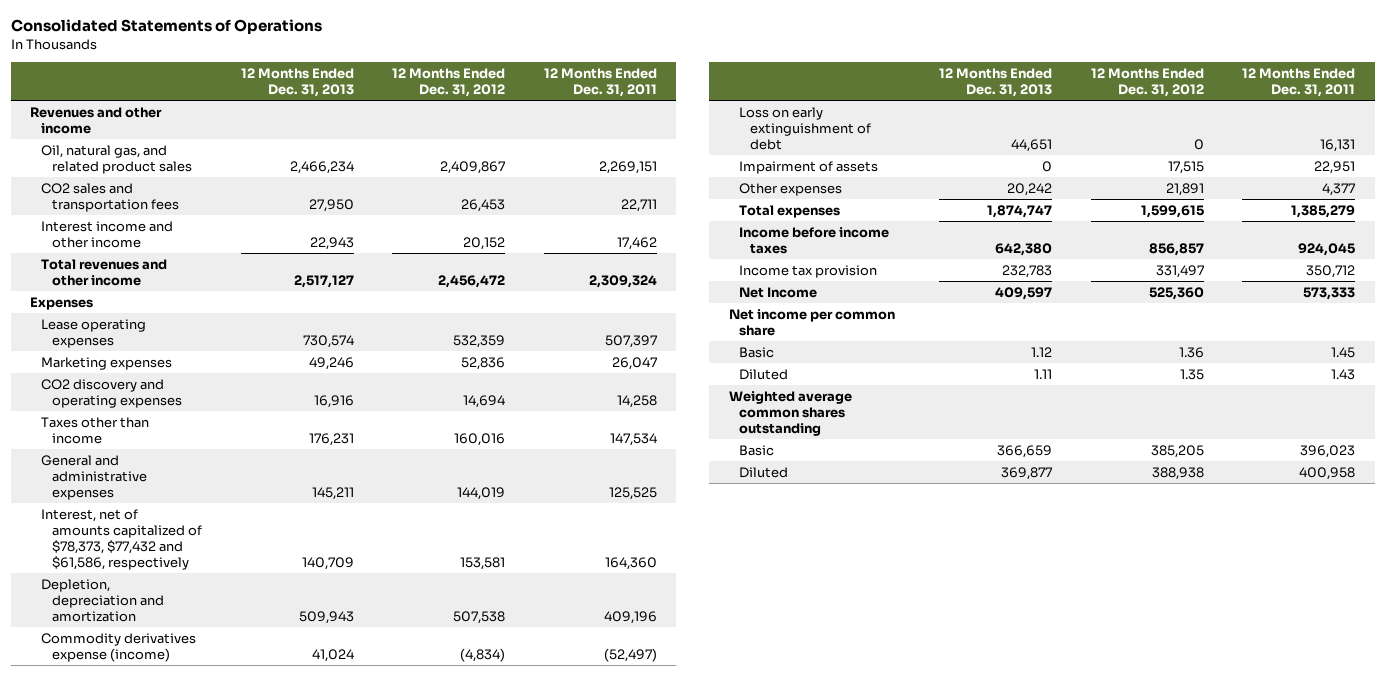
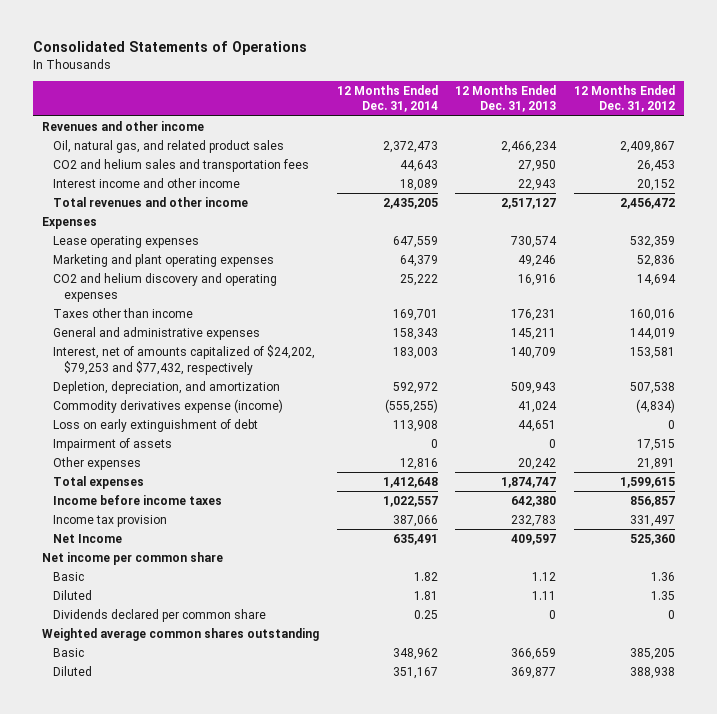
- | 12 Months Ended Dec. 31, 2013 | 12 Months Ended Dec. 31, 2012 | 12 Months Ended Dec. 31, 2011
+ | 12 Months Ended Dec. 31, 2014 | 12 Months Ended Dec. 31, 2013 | 12 Months Ended Dec. 31, 2012
- CO2 sales and transportation fees | 27,950 | 26,453 | 22,711
+ CO2 and helium sales and transportation fees | 44,643 | 27,950 | 26,453
- Marketing expenses | 49,246 | 52,836 | 26,047
- CO2 discovery and operating expenses | 16,916 | 14,694 | 14,258
+ Marketing and plant operating expenses | 64,379 | 49,246 | 52,836
+ CO2 and helium discovery and operating expenses | 25,222 | 16,916 | 14,694
- Interest, net of amounts capitalized of $78,373, $77,432 and $61,586, respectively | 140,709 | 153,581 | 164,360
- Depletion, depreciation and amortization | 509,943 | 507,538 | 409,196
+ Interest, net of amounts capitalized of $24,202, $79,253 and $77,432, respectively | 183,003 | 140,709 | 153,581
+ Depletion, depreciation, and amortization | 592,972 | 509,943 | 507,538
+ Dividends declared per common share | 0.25 | 0 | 0

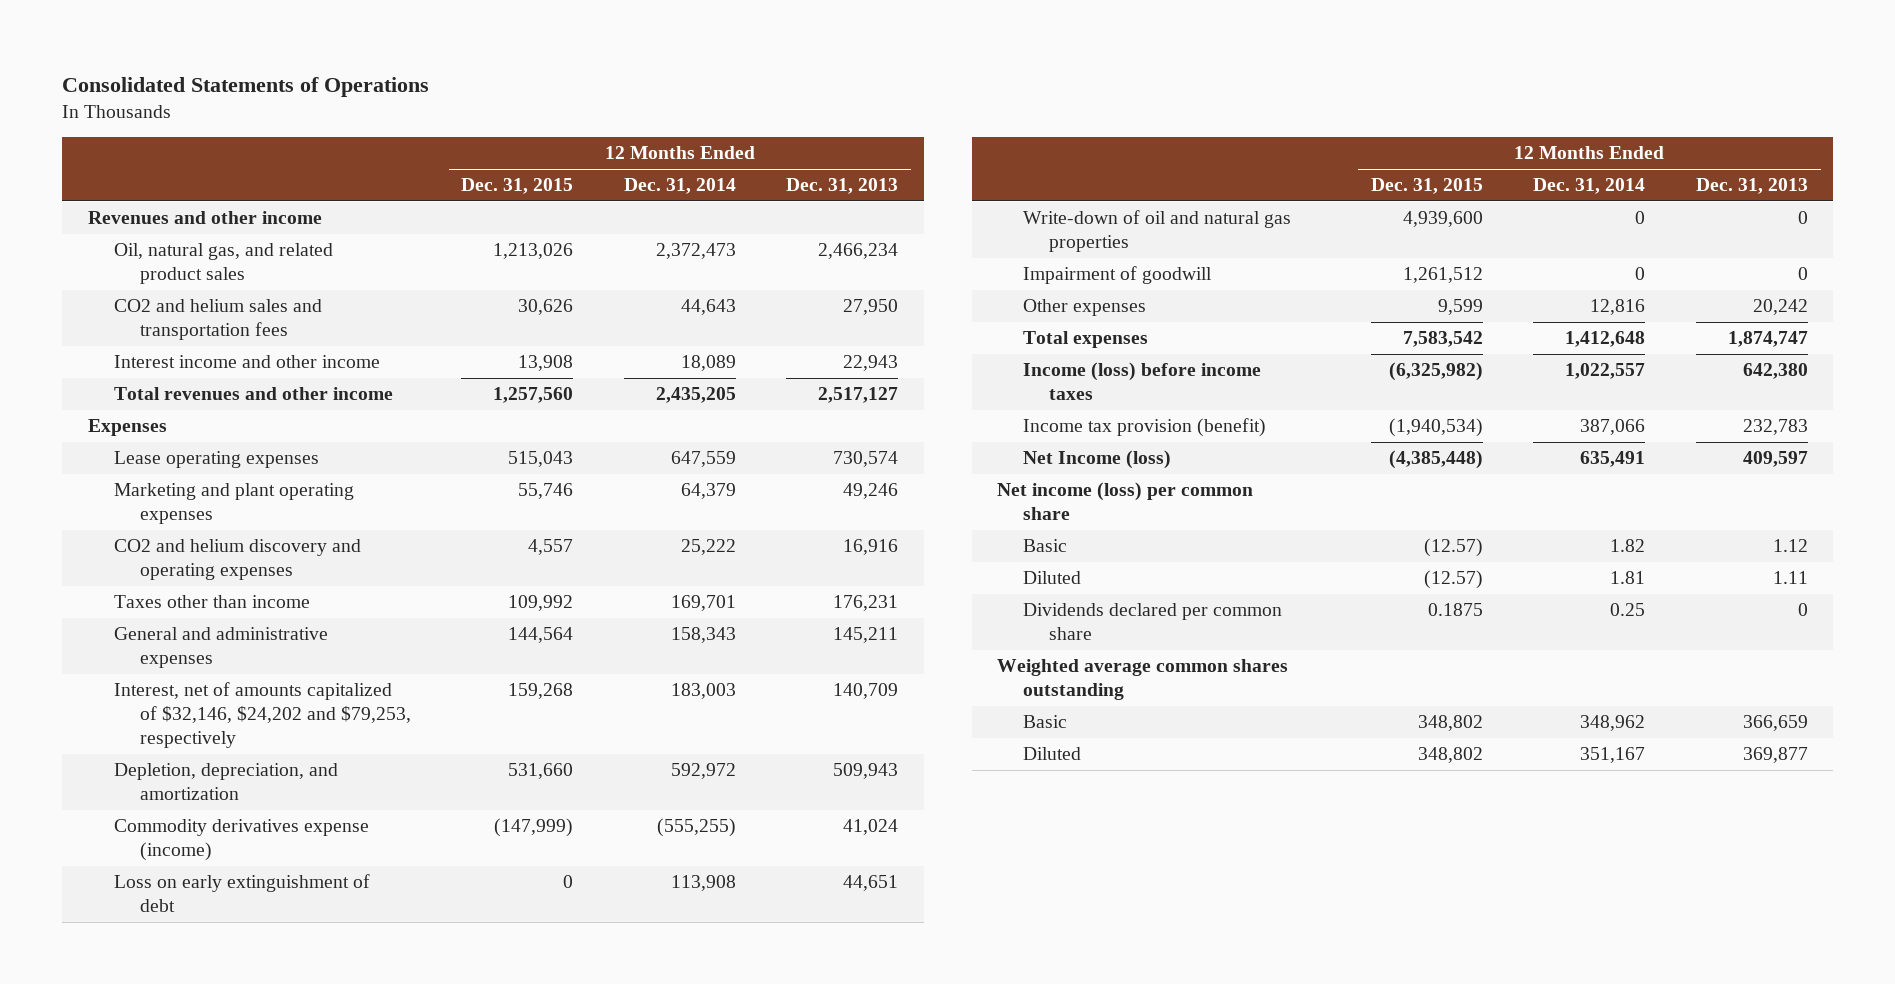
- | 12 Months Ended Dec. 31, 2014 | 12 Months Ended Dec. 31, 2013 | 12 Months Ended Dec. 31, 2012
+ | 12 Months Ended Dec. 31, 2015 | 12 Months Ended Dec. 31, 2014 | 12 Months Ended Dec. 31, 2013
- Interest, net of amounts capitalized of $24,202, $79,253 and $77,432, respectively | 183,003 | 140,709 | 153,581
+ Interest, net of amounts capitalized of $32,146, $24,202 and $79,253, respectively | 159,268 | 183,003 | 140,709
- Impairment of assets | 0 | 0 | 17,515
+ Write-down of oil and natural gas properties | 4,939,600 | 0 | 0
+ Impairment of goodwill | 1,261,512 | 0 | 0
- Income before income taxes | 1,022,557 | 642,380 | 856,857
- Income tax provision | 387,066 | 232,783 | 331,497
- Net Income | 635,491 | 409,597 | 525,360
- Net income per common share
+ Income (loss) before income taxes | (6,325,982) | 1,022,557 | 642,380
+ Income tax provision (benefit) | (1,940,534) | 387,066 | 232,783
+ Net Income (loss) | (4,385,448) | 635,491 | 409,597
+ Net income (loss) per common share

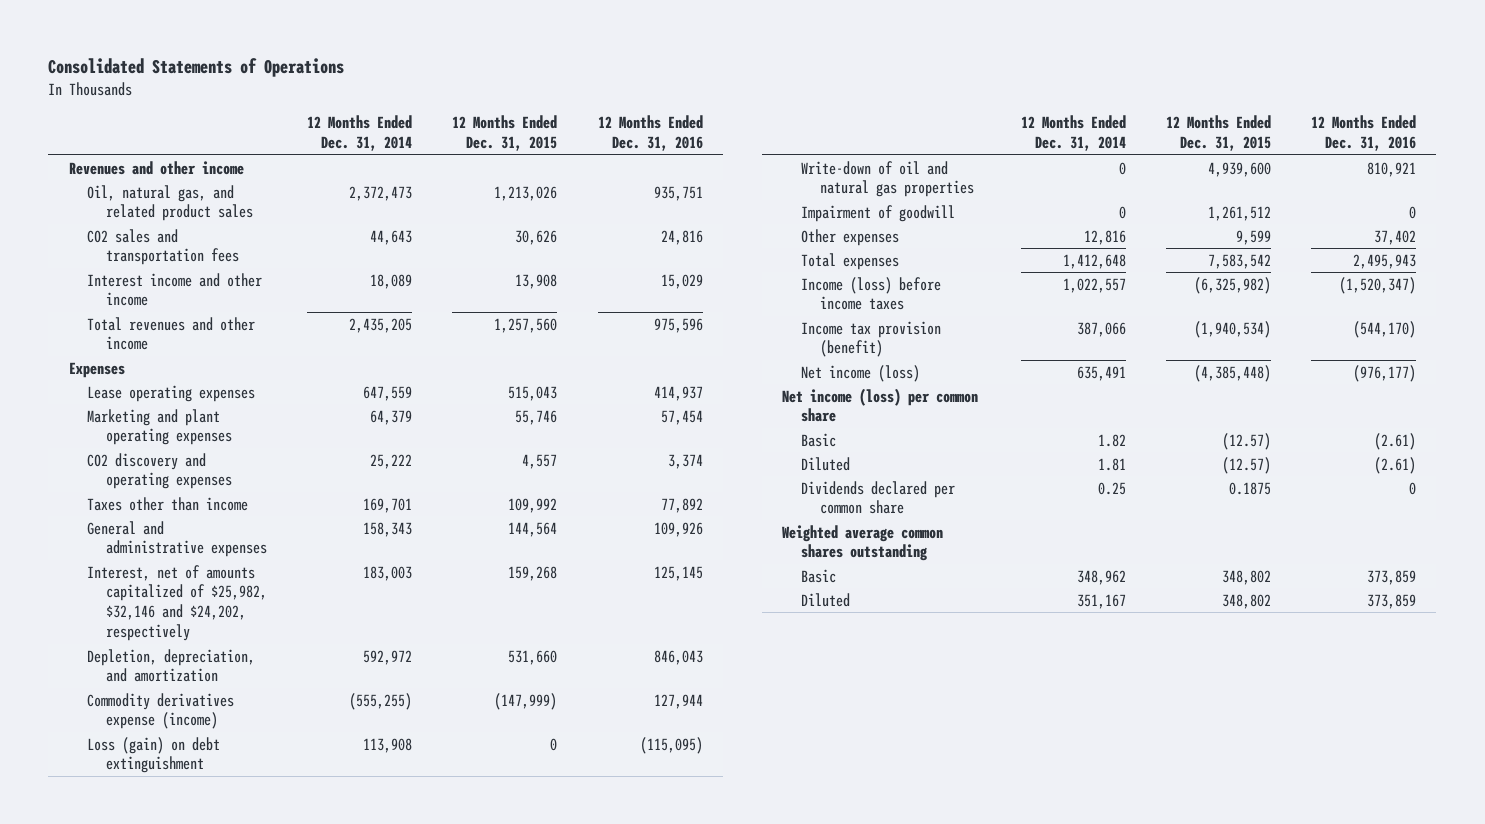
- | 12 Months Ended Dec. 31, 2015 | 12 Months Ended Dec. 31, 2014 | 12 Months Ended Dec. 31, 2013
+ | 12 Months Ended Dec. 31, 2014 | 12 Months Ended Dec. 31, 2015 | 12 Months Ended Dec. 31, 2016
- CO2 and helium sales and transportation fees | 30,626 | 44,643 | 27,950
+ CO2 sales and transportation fees | 44,643 | 30,626 | 24,816
- CO2 and helium discovery and operating expenses | 4,557 | 25,222 | 16,916
+ CO2 discovery and operating expenses | 25,222 | 4,557 | 3,374
- Interest, net of amounts capitalized of $32,146, $24,202 and $79,253, respectively | 159,268 | 183,003 | 140,709
+ Interest, net of amounts capitalized of $25,982, $32,146 and $24,202, respectively | 183,003 | 159,268 | 125,145
- Loss on early extinguishment of debt | 0 | 113,908 | 44,651
+ Loss (gain) on debt extinguishment | 113,908 | 0 | (115,095)
- Net Income (loss) | (4,385,448) | 635,491 | 409,597
+ Net income (loss) | 635,491 | (4,385,448) | (976,177)

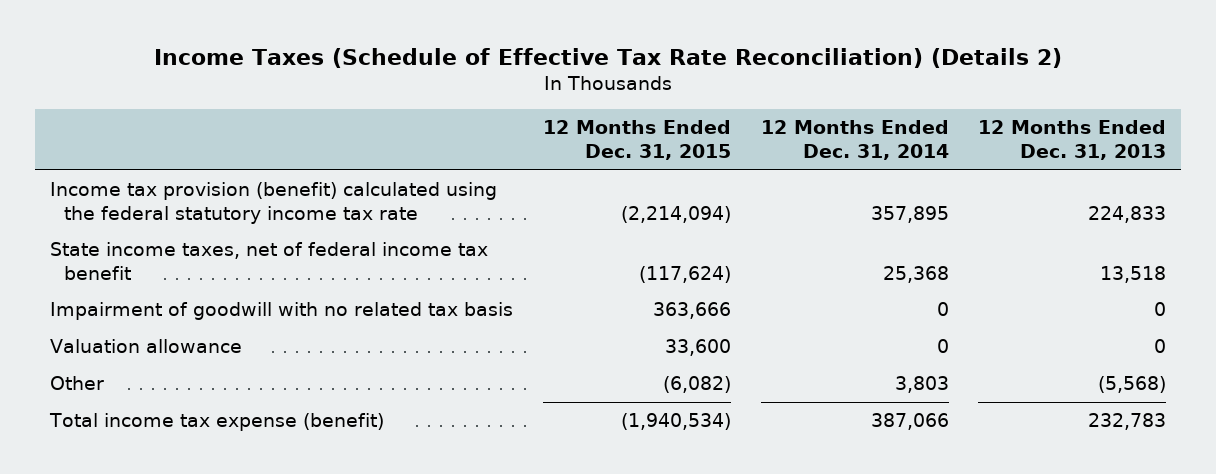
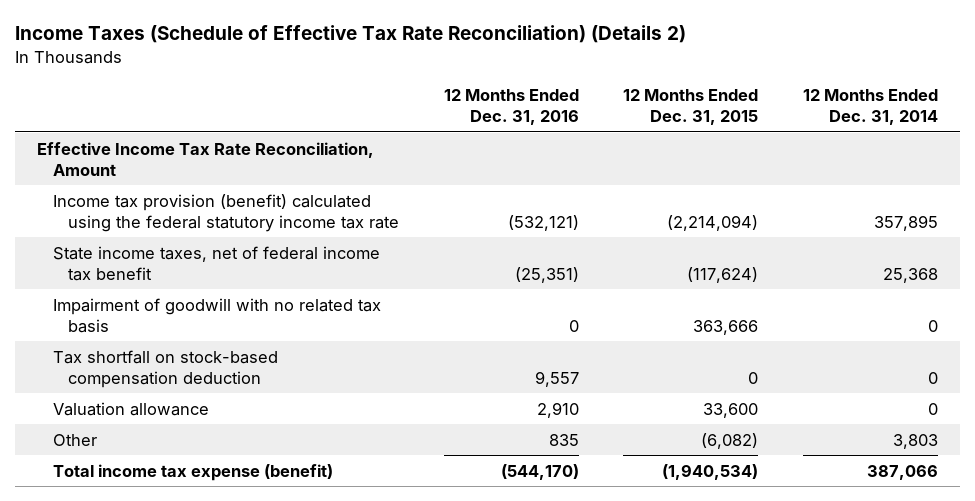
- | 12 Months Ended Dec. 31, 2015 | 12 Months Ended Dec. 31, 2014 | 12 Months Ended Dec. 31, 2013
+ | 12 Months Ended Dec. 31, 2016 | 12 Months Ended Dec. 31, 2015 | 12 Months Ended Dec. 31, 2014
+ Effective Income Tax Rate Reconciliation, Amount
+ Tax shortfall on stock-based compensation deduction | 9,557 | 0 | 0

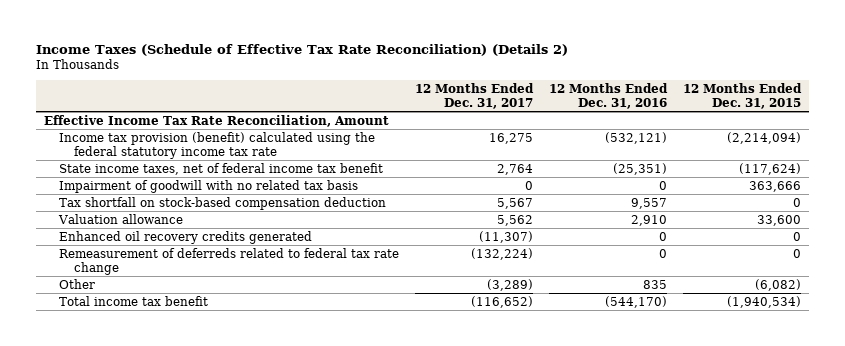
- | 12 Months Ended Dec. 31, 2016 | 12 Months Ended Dec. 31, 2015 | 12 Months Ended Dec. 31, 2014
+ | 12 Months Ended Dec. 31, 2017 | 12 Months Ended Dec. 31, 2016 | 12 Months Ended Dec. 31, 2015
+ Enhanced oil recovery credits generated | (11,307) | 0 | 0
+ Remeasurement of deferreds related to federal tax rate change | (132,224) | 0 | 0
- Total income tax expense (benefit) | (544,170) | (1,940,534) | 387,066
+ Total income tax benefit | (116,652) | (544,170) | (1,940,534)

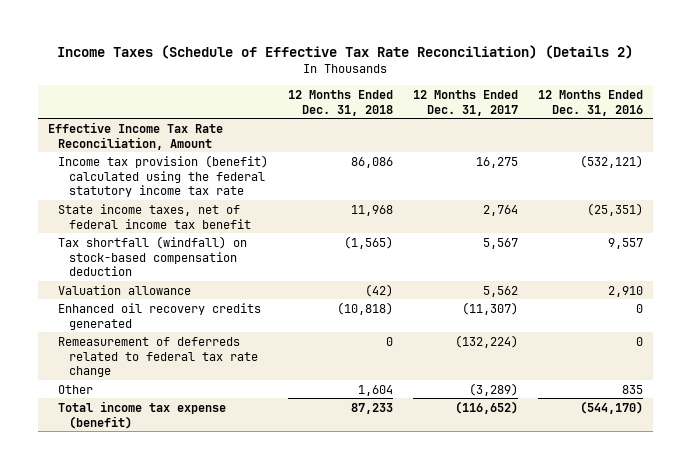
- | 12 Months Ended Dec. 31, 2017 | 12 Months Ended Dec. 31, 2016 | 12 Months Ended Dec. 31, 2015
+ | 12 Months Ended Dec. 31, 2018 | 12 Months Ended Dec. 31, 2017 | 12 Months Ended Dec. 31, 2016
- Impairment of goodwill with no related tax basis | 0 | 0 | 363,666
- Tax shortfall on stock-based compensation deduction | 5,567 | 9,557 | 0
+ Tax shortfall (windfall) on stock-based compensation deduction | (1,565) | 5,567 | 9,557
- Total income tax benefit | (116,652) | (544,170) | (1,940,534)
+ Total income tax expense (benefit) | 87,233 | (116,652) | (544,170)

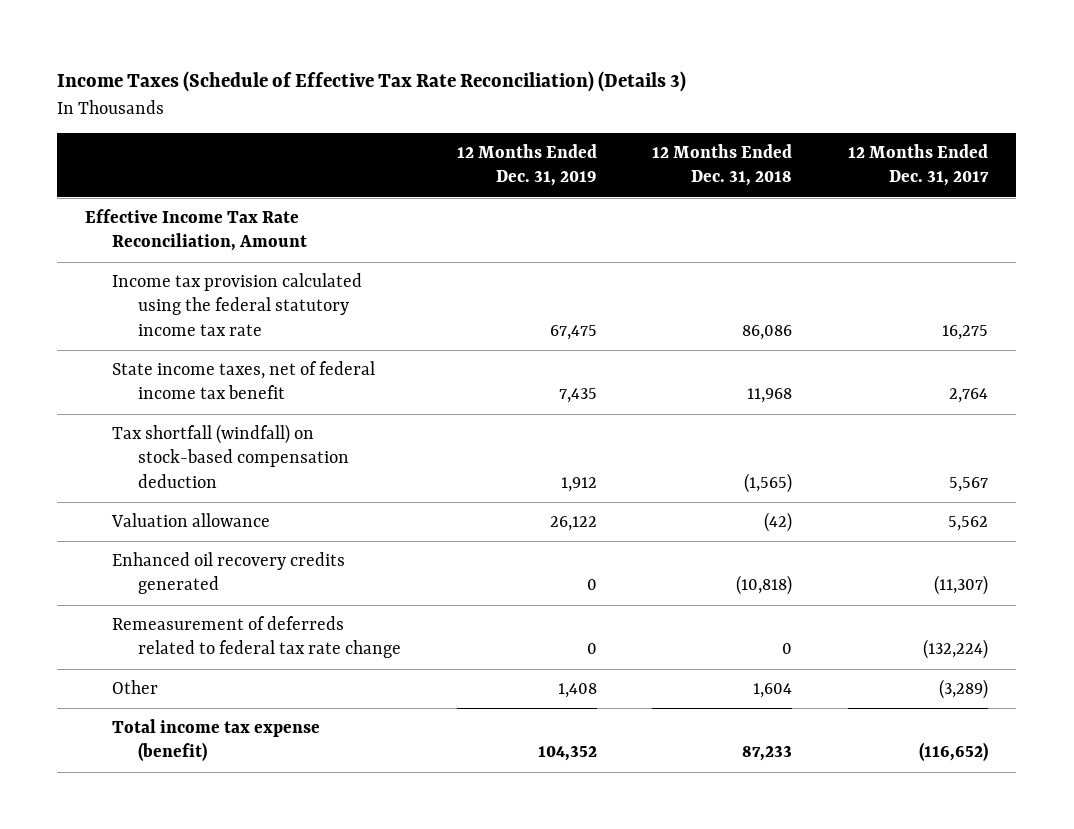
- Income Taxes (Schedule of Effective Tax Rate Reconciliation) (Details 2)
+ Income Taxes (Schedule of Effective Tax Rate Reconciliation) (Details 3)
- | 12 Months Ended Dec. 31, 2018 | 12 Months Ended Dec. 31, 2017 | 12 Months Ended Dec. 31, 2016
+ | 12 Months Ended Dec. 31, 2019 | 12 Months Ended Dec. 31, 2018 | 12 Months Ended Dec. 31, 2017
- Income tax provision (benefit) calculated using the federal statutory income tax rate | 86,086 | 16,275 | (532,121)
+ Income tax provision calculated using the federal statutory income tax rate | 67,475 | 86,086 | 16,275

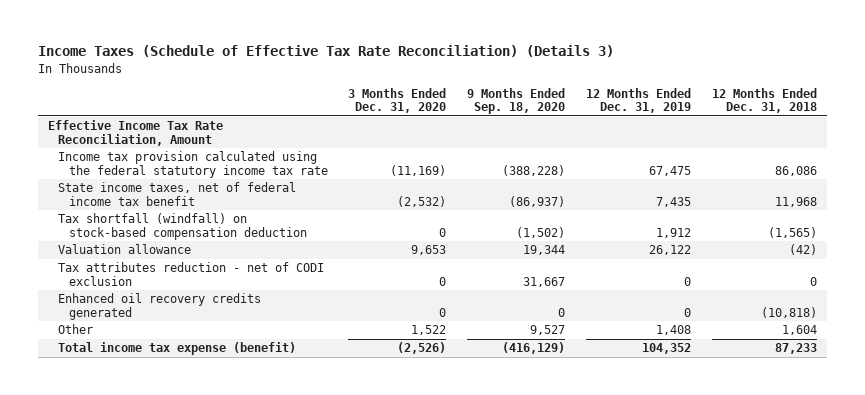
- | 12 Months Ended Dec. 31, 2019 | 12 Months Ended Dec. 31, 2018 | 12 Months Ended Dec. 31, 2017
+ | 3 Months Ended Dec. 31, 2020 | 9 Months Ended Sep. 18, 2020 | 12 Months Ended Dec. 31, 2019 | 12 Months Ended Dec. 31, 2018
+ Tax attributes reduction - net of CODI exclusion | 0 | 31,667 | 0 | 0
- Remeasurement of deferreds related to federal tax rate change | 0 | 0 | (132,224)

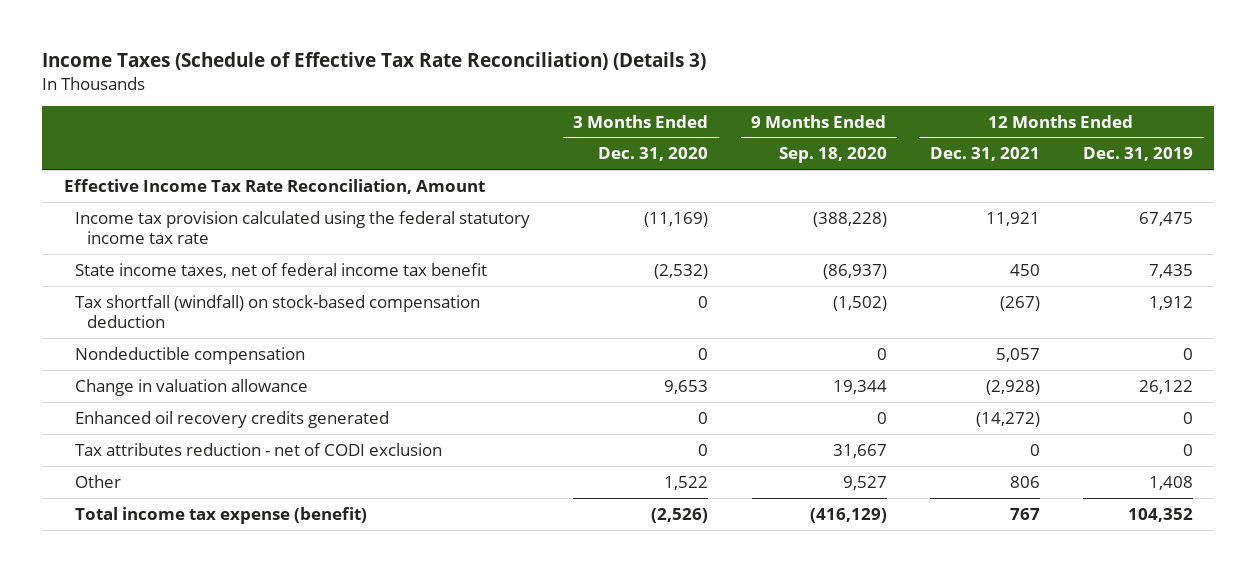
- | 3 Months Ended Dec. 31, 2020 | 9 Months Ended Sep. 18, 2020 | 12 Months Ended Dec. 31, 2019 | 12 Months Ended Dec. 31, 2018
+ | 3 Months Ended Dec. 31, 2020 | 9 Months Ended Sep. 18, 2020 | 12 Months Ended Dec. 31, 2021 | 12 Months Ended Dec. 31, 2019
- Valuation allowance | 9,653 | 19,344 | 26,122 | (42)
+ Nondeductible compensation | 0 | 0 | 5,057 | 0
+ Change in valuation allowance | 9,653 | 19,344 | (2,928) | 26,122
moved down: Tax attributes reduction - net of CODI exclusion | 0 | 31,667 | 0 | 0

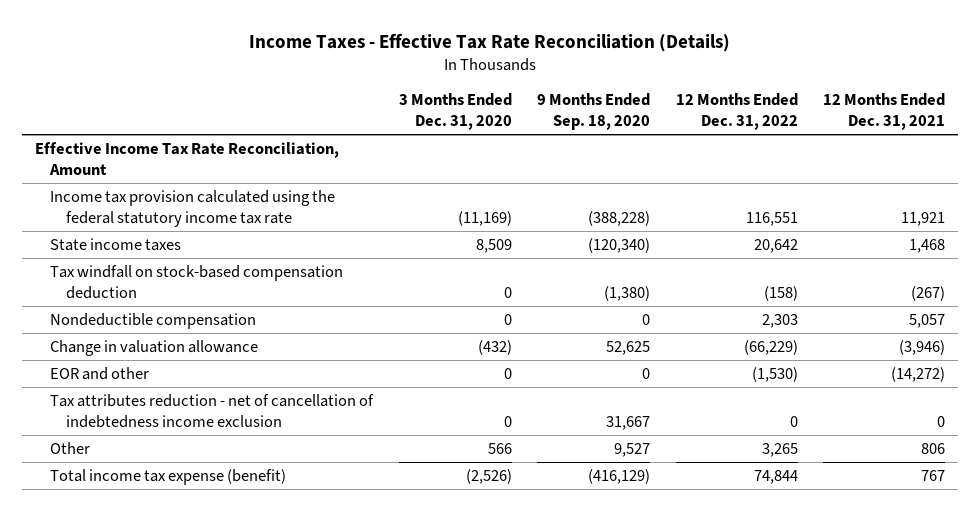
- Income Taxes (Schedule of Effective Tax Rate Reconciliation) (Details 3)
+ Income Taxes - Effective Tax Rate Reconciliation (Details)
- | 3 Months Ended Dec. 31, 2020 | 9 Months Ended Sep. 18, 2020 | 12 Months Ended Dec. 31, 2021 | 12 Months Ended Dec. 31, 2019
+ | 3 Months Ended Dec. 31, 2020 | 9 Months Ended Sep. 18, 2020 | 12 Months Ended Dec. 31, 2022 | 12 Months Ended Dec. 31, 2021
- State income taxes, net of federal income tax benefit | (2,532) | (86,937) | 450 | 7,435
- Tax shortfall (windfall) on stock-based compensation deduction | 0 | (1,502) | (267) | 1,912
+ State income taxes | 8,509 | (120,340) | 20,642 | 1,468
+ Tax windfall on stock-based compensation deduction | 0 | (1,380) | (158) | (267)
- Change in valuation allowance | 9,653 | 19,344 | (2,928) | 26,122
- Enhanced oil recovery credits generated | 0 | 0 | (14,272) | 0
- Tax attributes reduction - net of CODI exclusion | 0 | 31,667 | 0 | 0
- Other | 1,522 | 9,527 | 806 | 1,408
+ Change in valuation allowance | (432) | 52,625 | (66,229) | (3,946)
+ EOR and other | 0 | 0 | (1,530) | (14,272)
+ Tax attributes reduction - net of cancellation of indebtedness income exclusion | 0 | 31,667 | 0 | 0
+ Other | 566 | 9,527 | 3,265 | 806

